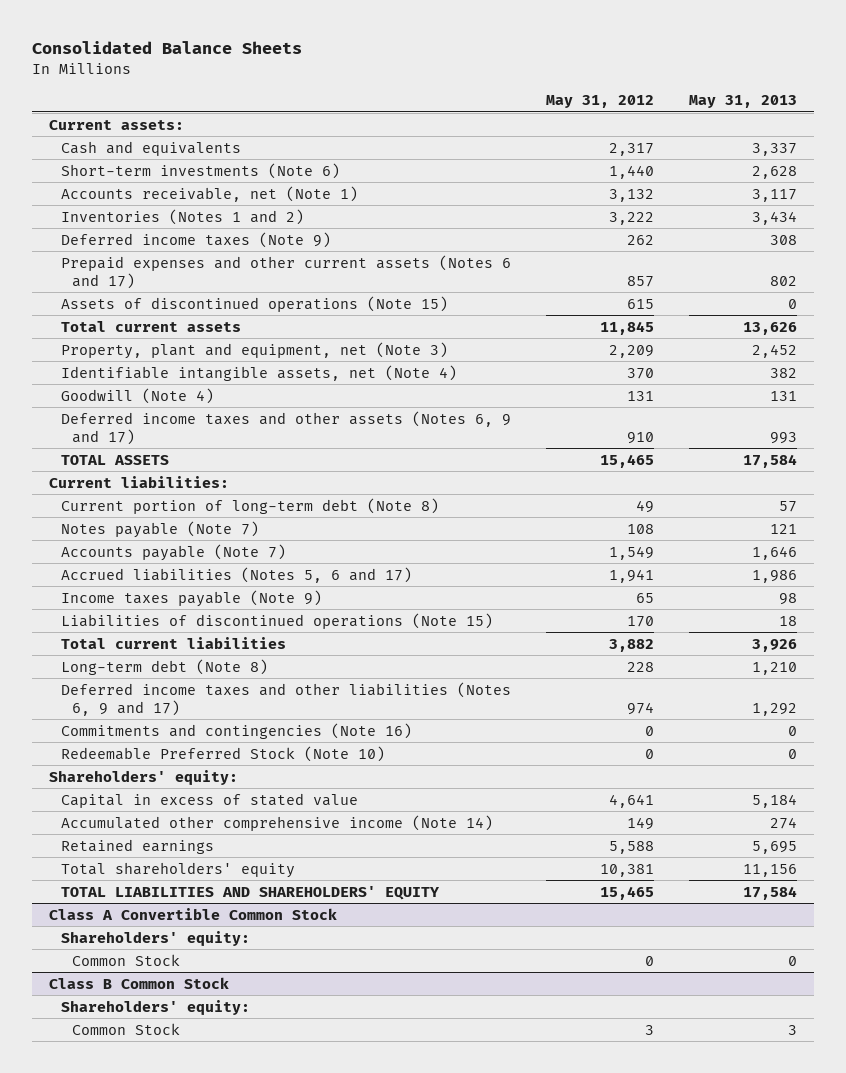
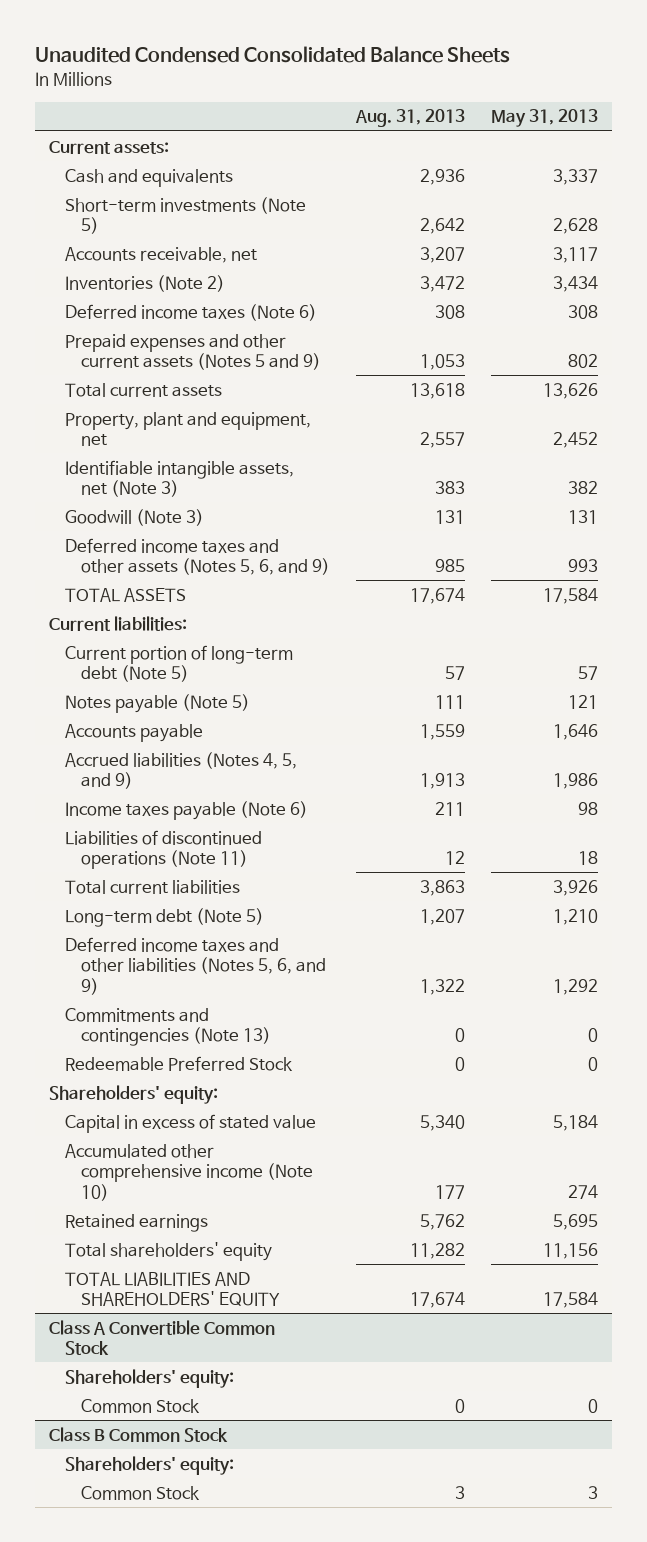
- Consolidated Balance Sheets
+ Unaudited Condensed Consolidated Balance Sheets
- | May 31, 2012 | May 31, 2013
+ | Aug. 31, 2013 | May 31, 2013
- Short-term investments (Note 6) | 1,440 | 2,628
- Accounts receivable, net (Note 1) | 3,132 | 3,117
- Inventories (Notes 1 and 2) | 3,222 | 3,434
- Deferred income taxes (Note 9) | 262 | 308
- Prepaid expenses and other current assets (Notes 6 and 17) | 857 | 802
- Assets of discontinued operations (Note 15) | 615 | 0
+ Short-term investments (Note 5) | 2,642 | 2,628
+ Accounts receivable, net | 3,207 | 3,117
+ Inventories (Note 2) | 3,472 | 3,434
+ Deferred income taxes (Note 6) | 308 | 308
+ Prepaid expenses and other current assets (Notes 5 and 9) | 1,053 | 802
- Property, plant and equipment, net (Note 3) | 2,209 | 2,452
- Identifiable intangible assets, net (Note 4) | 370 | 382
- Goodwill (Note 4) | 131 | 131
- Deferred income taxes and other assets (Notes 6, 9 and 17) | 910 | 993
+ Property, plant and equipment, net | 2,557 | 2,452
+ Identifiable intangible assets, net (Note 3) | 383 | 382
+ Goodwill (Note 3) | 131 | 131
+ Deferred income taxes and other assets (Notes 5, 6, and 9) | 985 | 993
- Current portion of long-term debt (Note 8) | 49 | 57
- Notes payable (Note 7) | 108 | 121
- Accounts payable (Note 7) | 1,549 | 1,646
- Accrued liabilities (Notes 5, 6 and 17) | 1,941 | 1,986
- Income taxes payable (Note 9) | 65 | 98
- Liabilities of discontinued operations (Note 15) | 170 | 18
+ Current portion of long-term debt (Note 5) | 57 | 57
+ Notes payable (Note 5) | 111 | 121
+ Accounts payable | 1,559 | 1,646
+ Accrued liabilities (Notes 4, 5, and 9) | 1,913 | 1,986
+ Income taxes payable (Note 6) | 211 | 98
+ Liabilities of discontinued operations (Note 11) | 12 | 18
- Long-term debt (Note 8) | 228 | 1,210
- Deferred income taxes and other liabilities (Notes 6, 9 and 17) | 974 | 1,292
- Commitments and contingencies (Note 16) | 0 | 0
- Redeemable Preferred Stock (Note 10) | 0 | 0
+ Long-term debt (Note 5) | 1,207 | 1,210
+ Deferred income taxes and other liabilities (Notes 5, 6, and 9) | 1,322 | 1,292
+ Commitments and contingencies (Note 13) | 0 | 0
+ Redeemable Preferred Stock | 0 | 0
- Accumulated other comprehensive income (Note 14) | 149 | 274
+ Accumulated other comprehensive income (Note 10) | 177 | 274

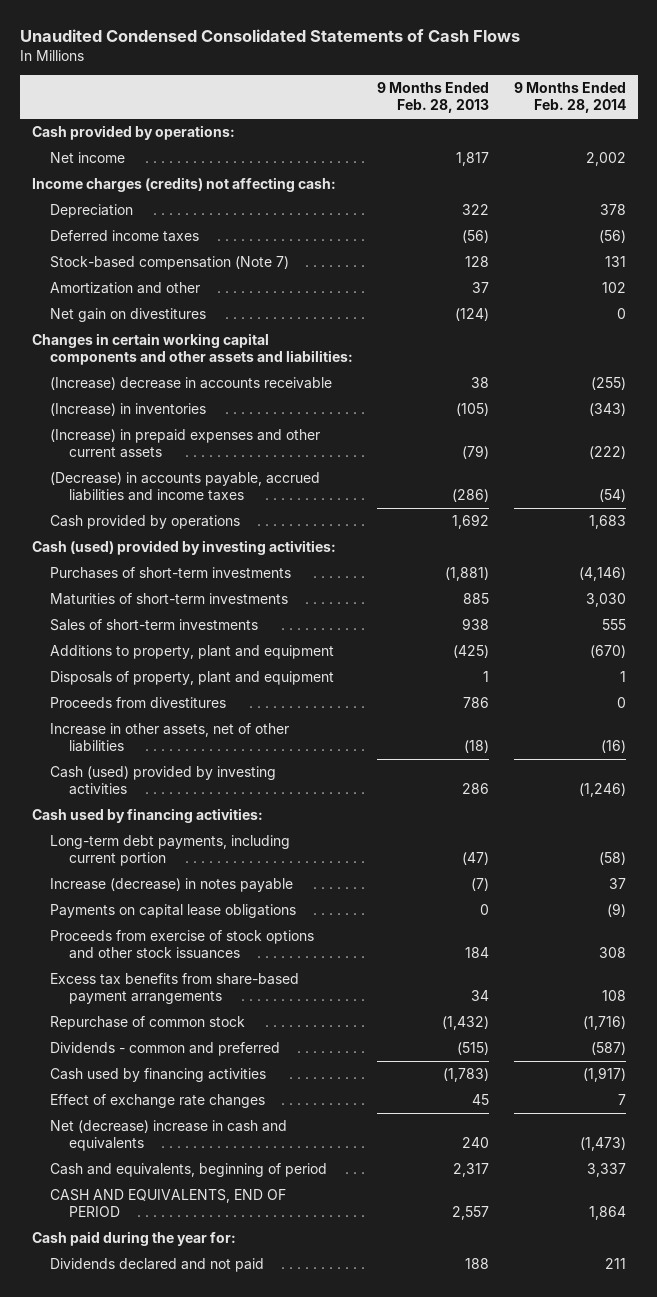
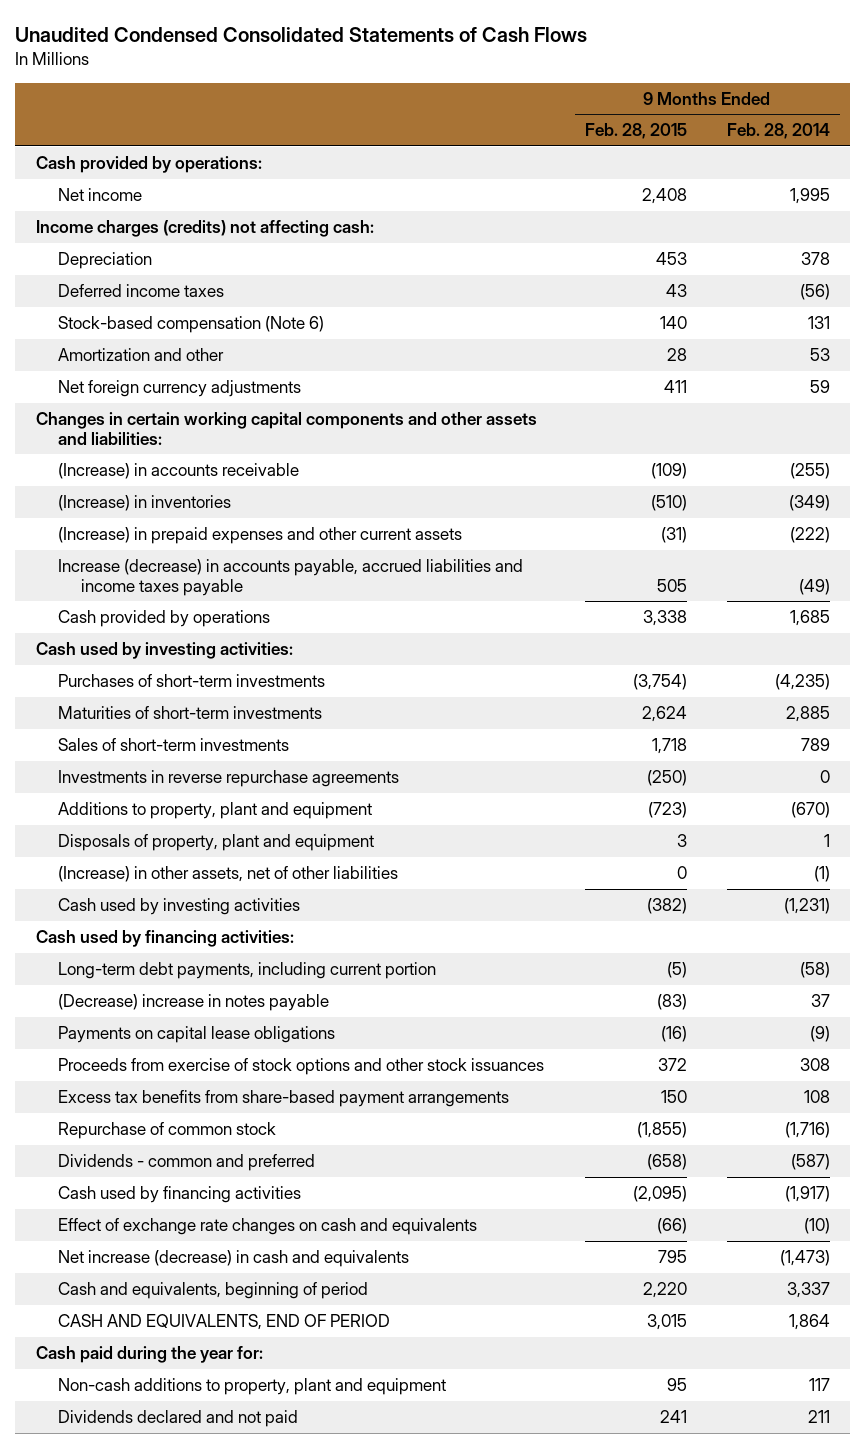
- | 9 Months Ended Feb. 28, 2013 | 9 Months Ended Feb. 28, 2014
+ | 9 Months Ended Feb. 28, 2015 | 9 Months Ended Feb. 28, 2014
- Net income | 1,817 | 2,002
+ Net income | 2,408 | 1,995
- Stock-based compensation (Note 7) | 128 | 131
- Amortization and other | 37 | 102
- Net gain on divestitures | (124) | 0
+ Stock-based compensation (Note 6) | 140 | 131
+ Amortization and other | 28 | 53
+ Net foreign currency adjustments | 411 | 59
- (Increase) decrease in accounts receivable | 38 | (255)
- (Increase) in inventories | (105) | (343)
+ (Increase) in accounts receivable | (109) | (255)
+ (Increase) in inventories | (510) | (349)
- (Decrease) in accounts payable, accrued liabilities and income taxes | (286) | (54)
- Cash provided by operations | 1,692 | 1,683
- Cash (used) provided by investing activities:
- Purchases of short-term investments | (1,881) | (4,146)
- Maturities of short-term investments | 885 | 3,030
- Sales of short-term investments | 938 | 555
+ Increase (decrease) in accounts payable, accrued liabilities and income taxes payable | 505 | (49)
+ Cash provided by operations | 3,338 | 1,685
+ Cash used by investing activities:
+ Purchases of short-term investments | (3,754) | (4,235)
+ Maturities of short-term investments | 2,624 | 2,885
+ Sales of short-term investments | 1,718 | 789
+ Investments in reverse repurchase agreements | (250) | 0
- Proceeds from divestitures | 786 | 0
- Increase in other assets, net of other liabilities | (18) | (16)
- Cash (used) provided by investing activities | 286 | (1,246)
+ (Increase) in other assets, net of other liabilities | 0 | (1)
+ Cash used by investing activities | (382) | (1,231)
- Increase (decrease) in notes payable | (7) | 37
+ (Decrease) increase in notes payable | (83) | 37
- Effect of exchange rate changes | 45 | 7
- Net (decrease) increase in cash and equivalents | 240 | (1,473)
+ Effect of exchange rate changes on cash and equivalents | (66) | (10)
+ Net increase (decrease) in cash and equivalents | 795 | (1,473)
+ Non-cash additions to property, plant and equipment | 95 | 117

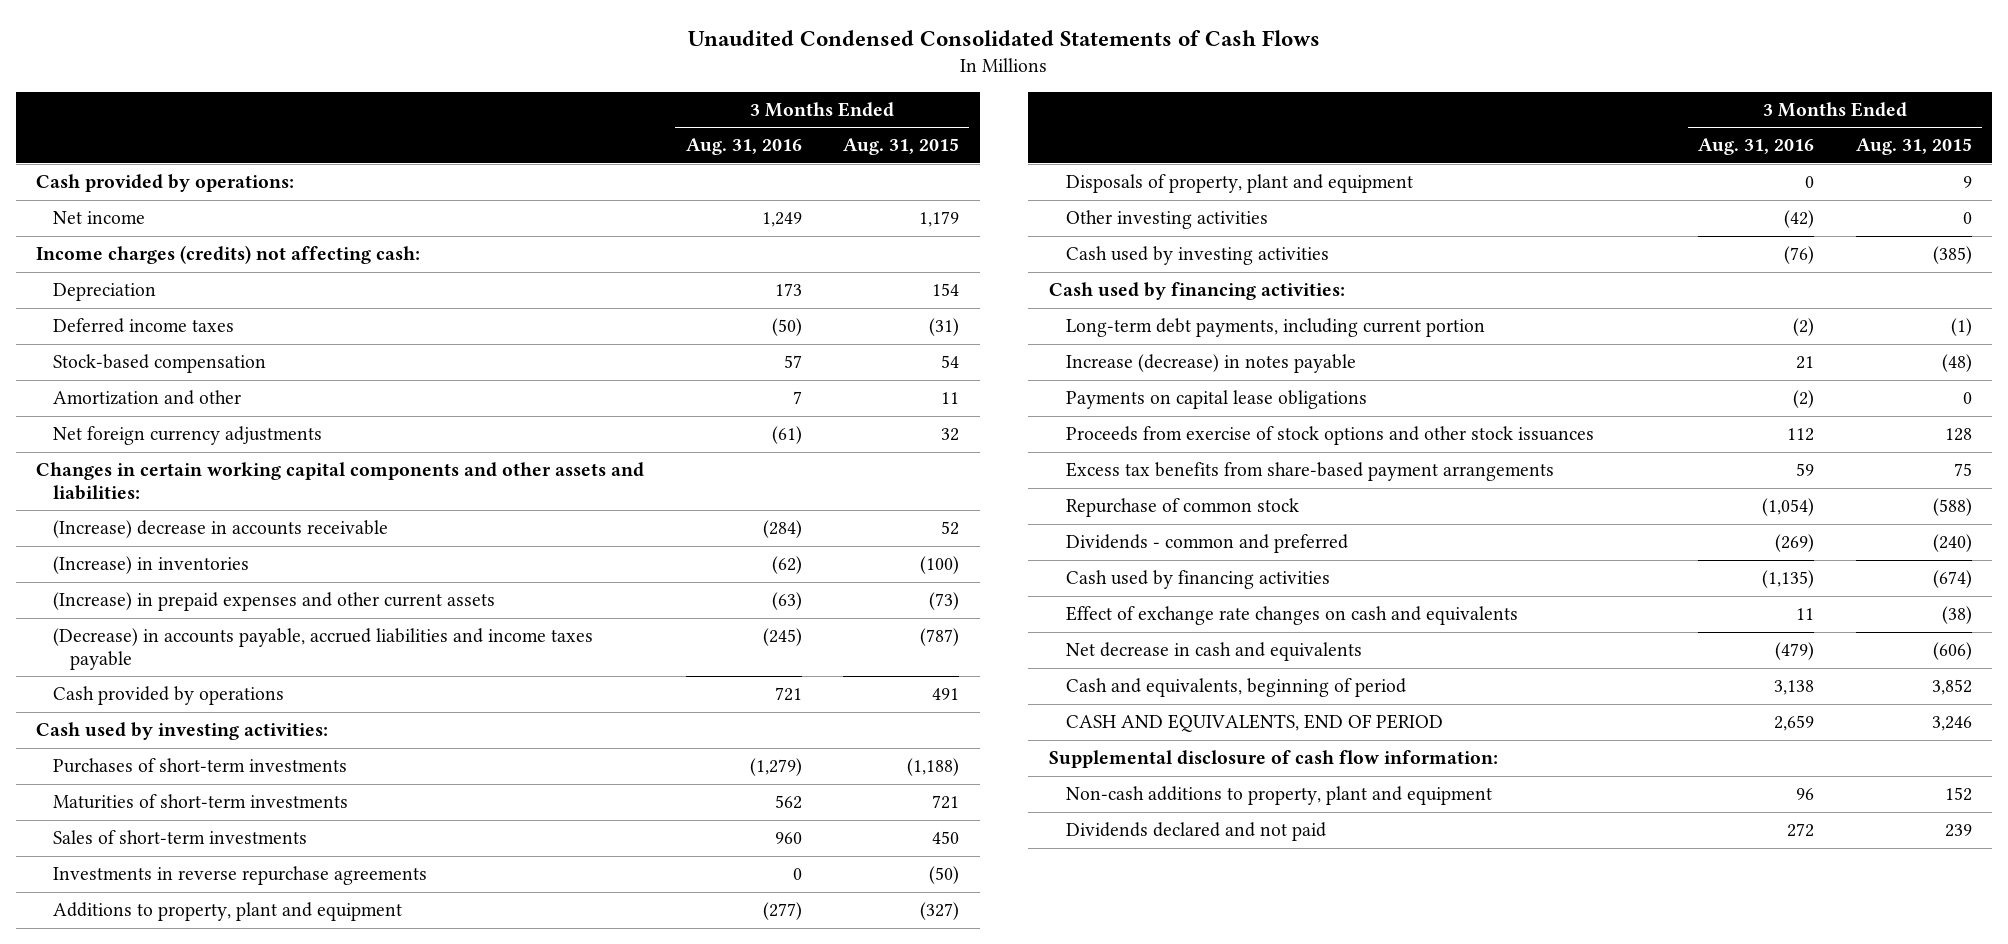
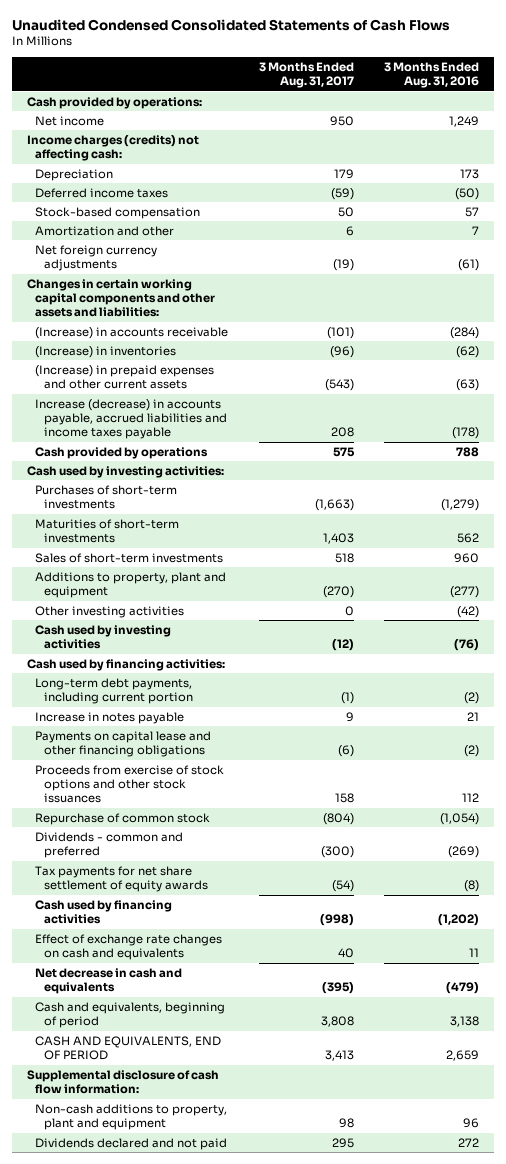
- | 3 Months Ended Aug. 31, 2016 | 3 Months Ended Aug. 31, 2015
+ | 3 Months Ended Aug. 31, 2017 | 3 Months Ended Aug. 31, 2016
- (Increase) decrease in accounts receivable | (284) | 52
+ (Increase) in accounts receivable | (101) | (284)
- (Decrease) in accounts payable, accrued liabilities and income taxes payable | (245) | (787)
- Cash provided by operations | 721 | 491
+ Increase (decrease) in accounts payable, accrued liabilities and income taxes payable | 208 | (178)
+ Cash provided by operations | 575 | 788
- Investments in reverse repurchase agreements | 0 | (50)
- Disposals of property, plant and equipment | 0 | 9
- Increase (decrease) in notes payable | 21 | (48)
- Payments on capital lease obligations | (2) | 0
+ Increase in notes payable | 9 | 21
+ Payments on capital lease and other financing obligations | (6) | (2)
- Excess tax benefits from share-based payment arrangements | 59 | 75
- Cash used by financing activities | (1,135) | (674)
+ Tax payments for net share settlement of equity awards | (54) | (8)
+ Cash used by financing activities | (998) | (1,202)

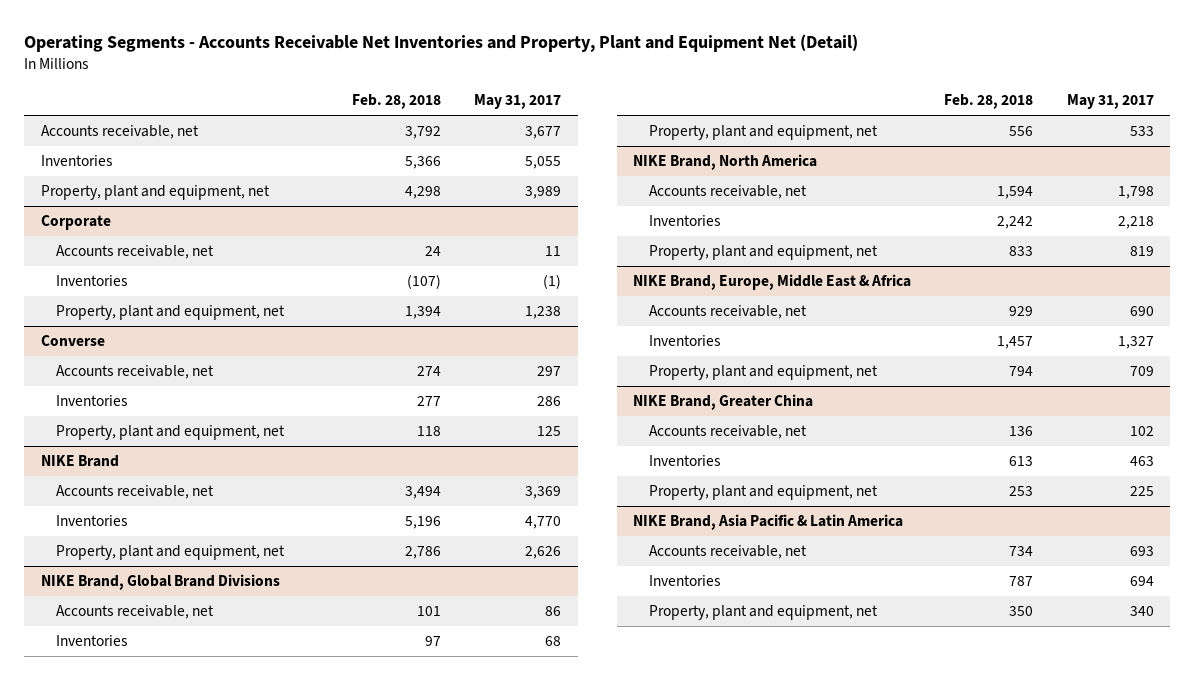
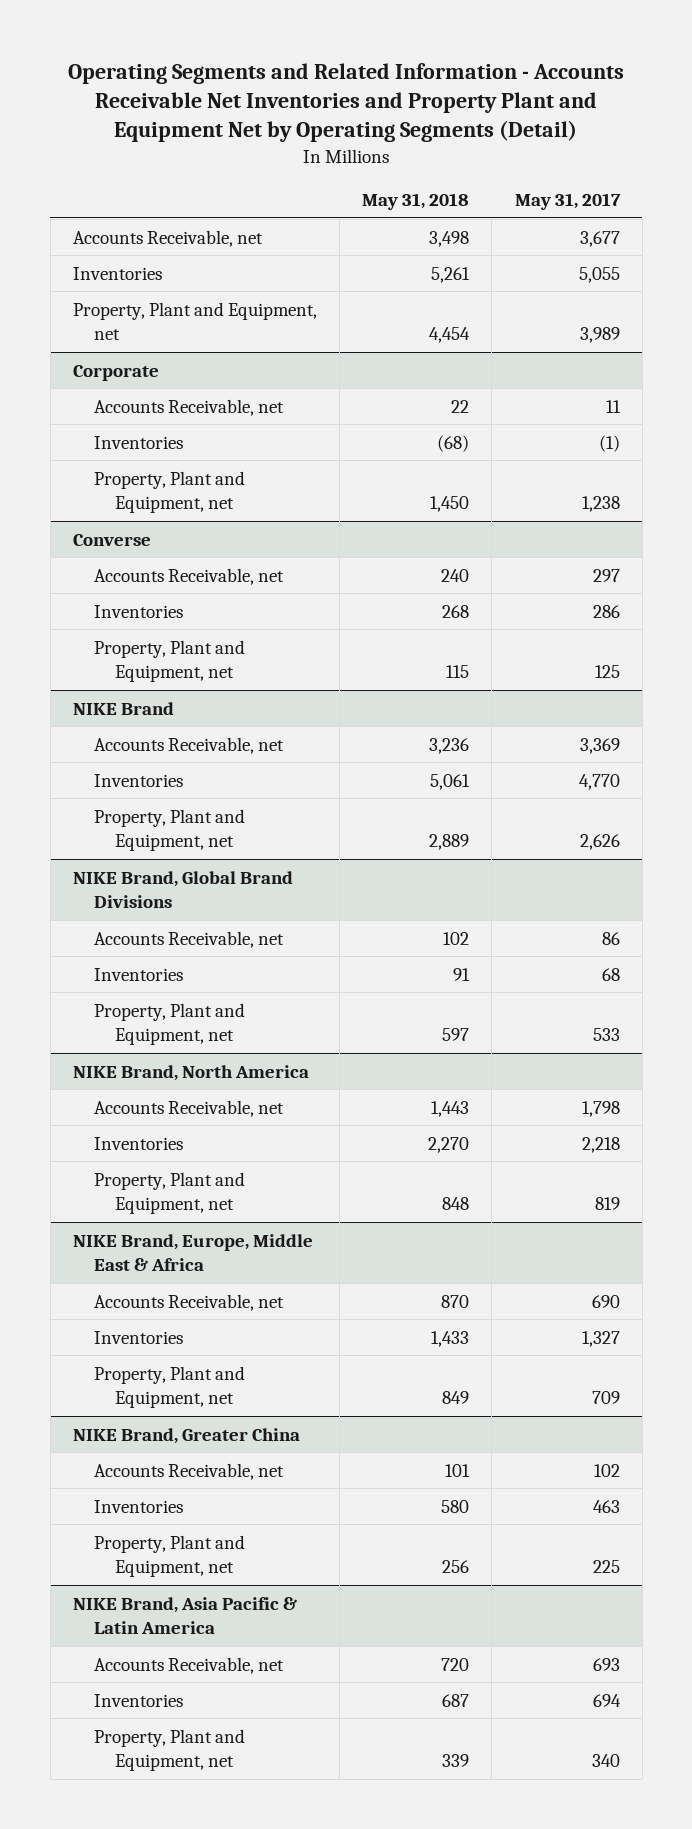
- Operating Segments - Accounts Receivable Net Inventories and Property, Plant and Equipment Net (Detail)
+ Operating Segments and Related Information - Accounts Receivable Net Inventories and Property Plant and Equipment Net by Operating Segments (Detail)
- | Feb. 28, 2018 | May 31, 2017
+ | May 31, 2018 | May 31, 2017
- Accounts receivable, net | 3,792 | 3,677
+ Accounts Receivable, net | 3,498 | 3,677
- Property, plant and equipment, net | 4,298 | 3,989
+ Property, Plant and Equipment, net | 4,454 | 3,989
@ Corporate
- Accounts receivable, net | 24 | 11
+ Accounts Receivable, net | 22 | 11
- Property, plant and equipment, net | 1,394 | 1,238
+ Property, Plant and Equipment, net | 1,450 | 1,238
@ Converse
- Accounts receivable, net | 274 | 297
+ Accounts Receivable, net | 240 | 297
- Property, plant and equipment, net | 118 | 125
+ Property, Plant and Equipment, net | 115 | 125
@ NIKE Brand
- Accounts receivable, net | 3,494 | 3,369
+ Accounts Receivable, net | 3,236 | 3,369
- Property, plant and equipment, net | 2,786 | 2,626
+ Property, Plant and Equipment, net | 2,889 | 2,626
@ NIKE Brand, Global Brand Divisions
- Accounts receivable, net | 101 | 86
+ Accounts Receivable, net | 102 | 86
- Property, plant and equipment, net | 556 | 533
+ Property, Plant and Equipment, net | 597 | 533
@ NIKE Brand, North America
- Accounts receivable, net | 1,594 | 1,798
+ Accounts Receivable, net | 1,443 | 1,798
- Property, plant and equipment, net | 833 | 819
+ Property, Plant and Equipment, net | 848 | 819
@ NIKE Brand, Europe, Middle East & Africa
- Accounts receivable, net | 929 | 690
+ Accounts Receivable, net | 870 | 690
- Property, plant and equipment, net | 794 | 709
+ Property, Plant and Equipment, net | 849 | 709
@ NIKE Brand, Greater China
- Accounts receivable, net | 136 | 102
+ Accounts Receivable, net | 101 | 102
- Property, plant and equipment, net | 253 | 225
+ Property, Plant and Equipment, net | 256 | 225
@ NIKE Brand, Asia Pacific & Latin America
- Accounts receivable, net | 734 | 693
+ Accounts Receivable, net | 720 | 693
- Property, plant and equipment, net | 350 | 340
+ Property, Plant and Equipment, net | 339 | 340

